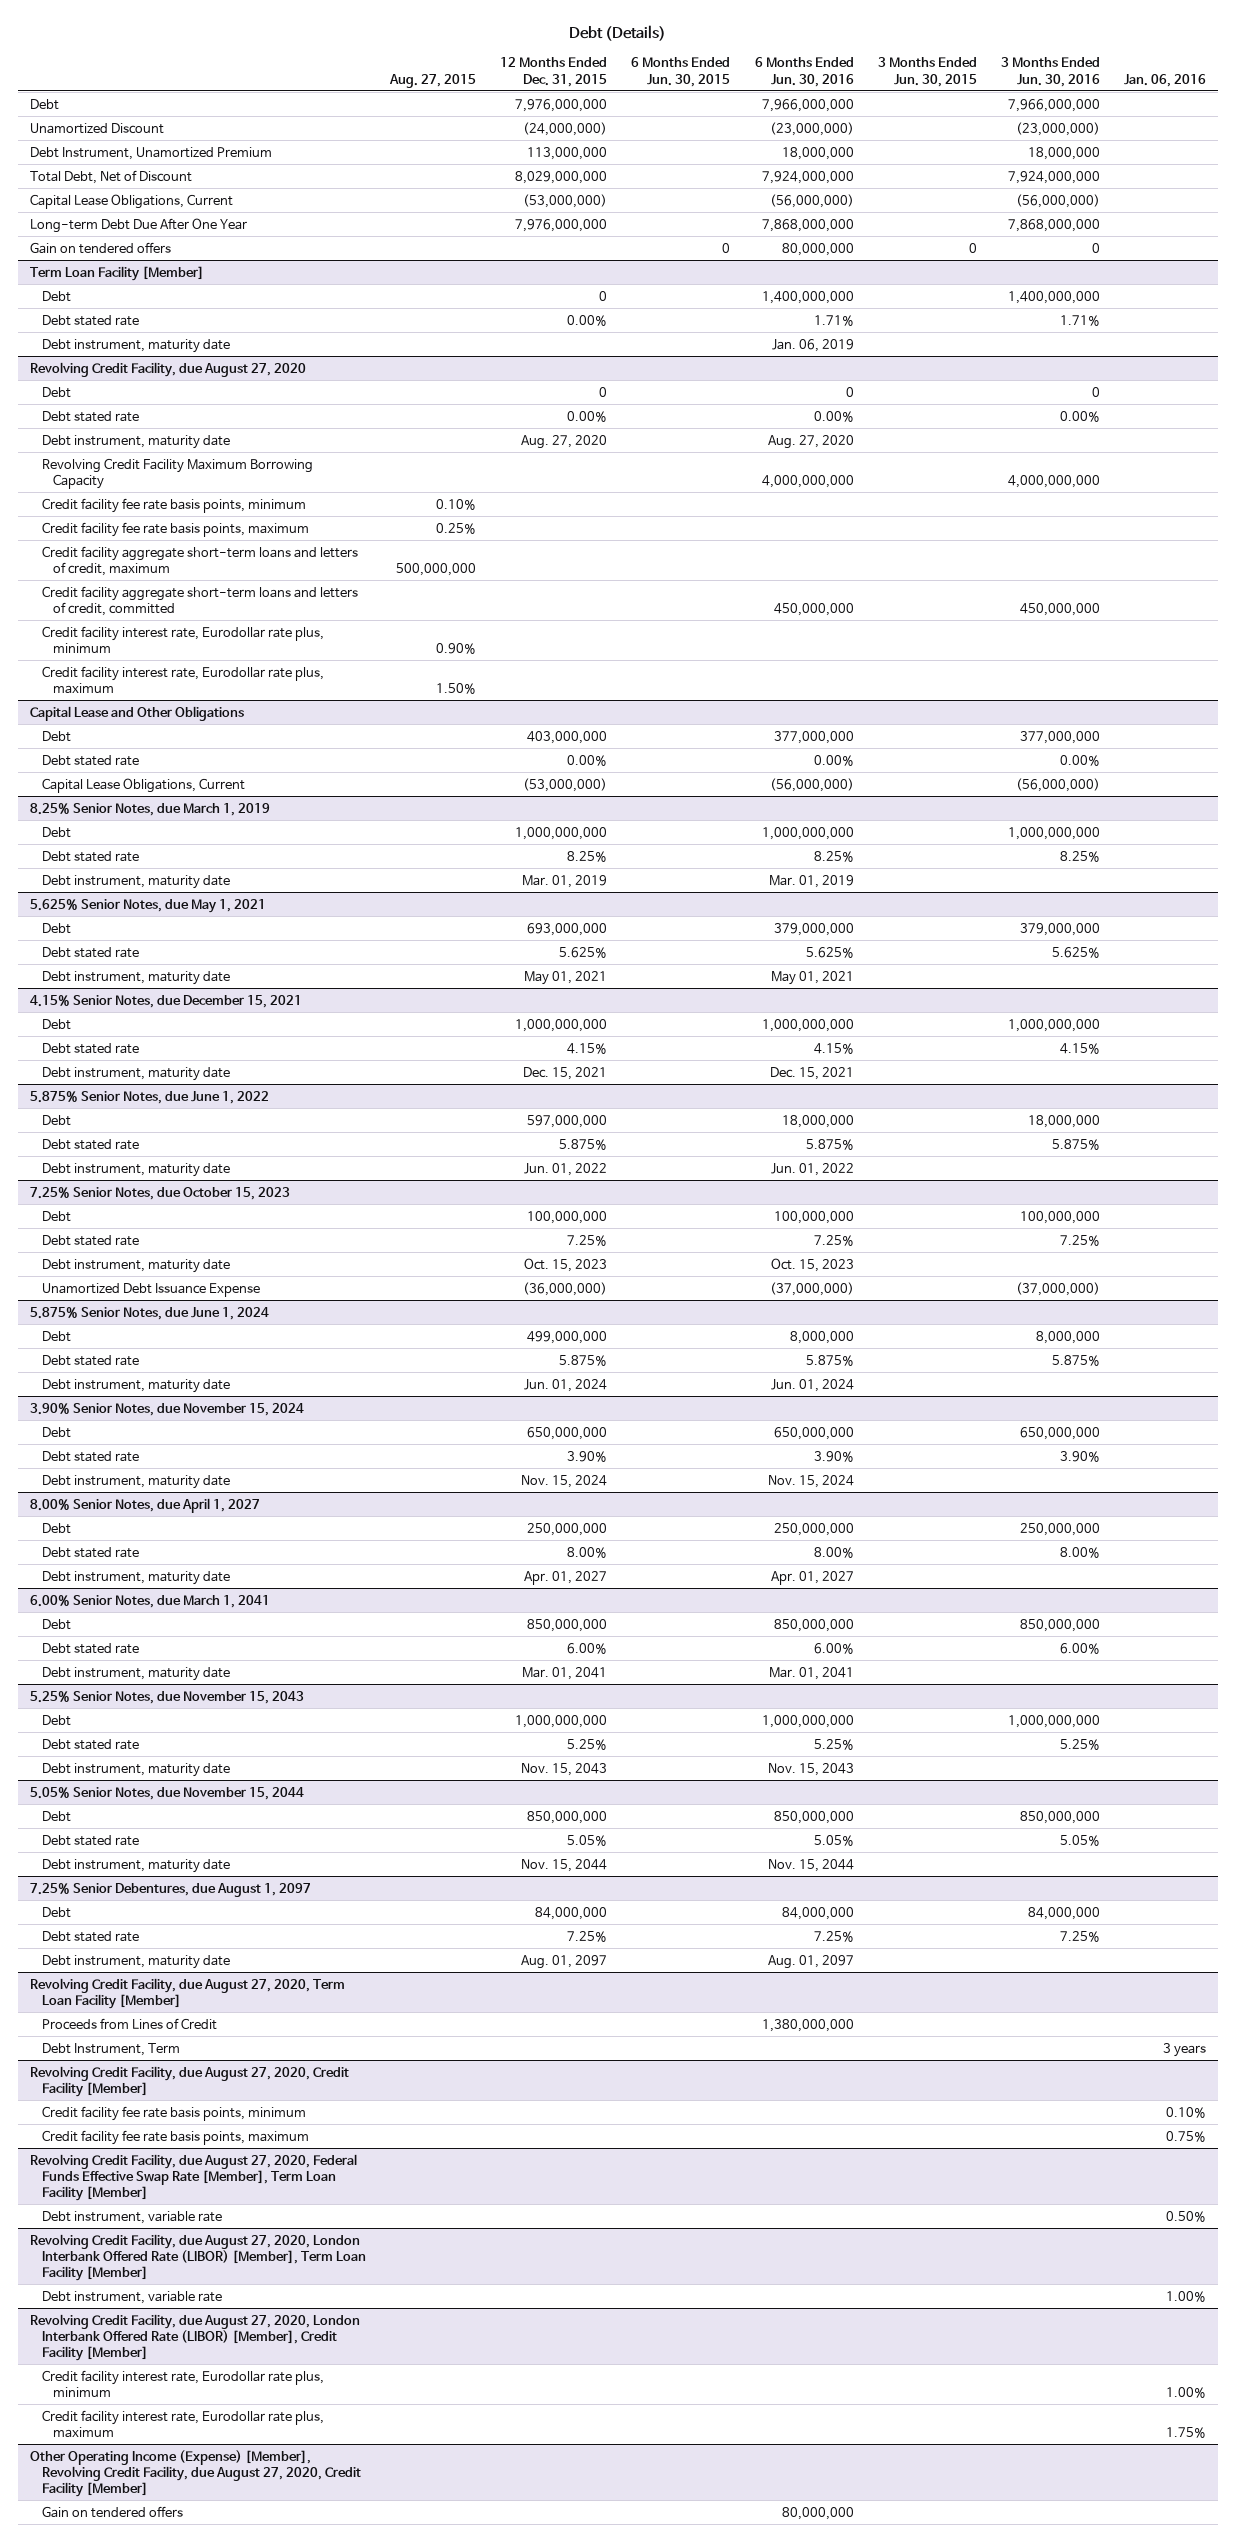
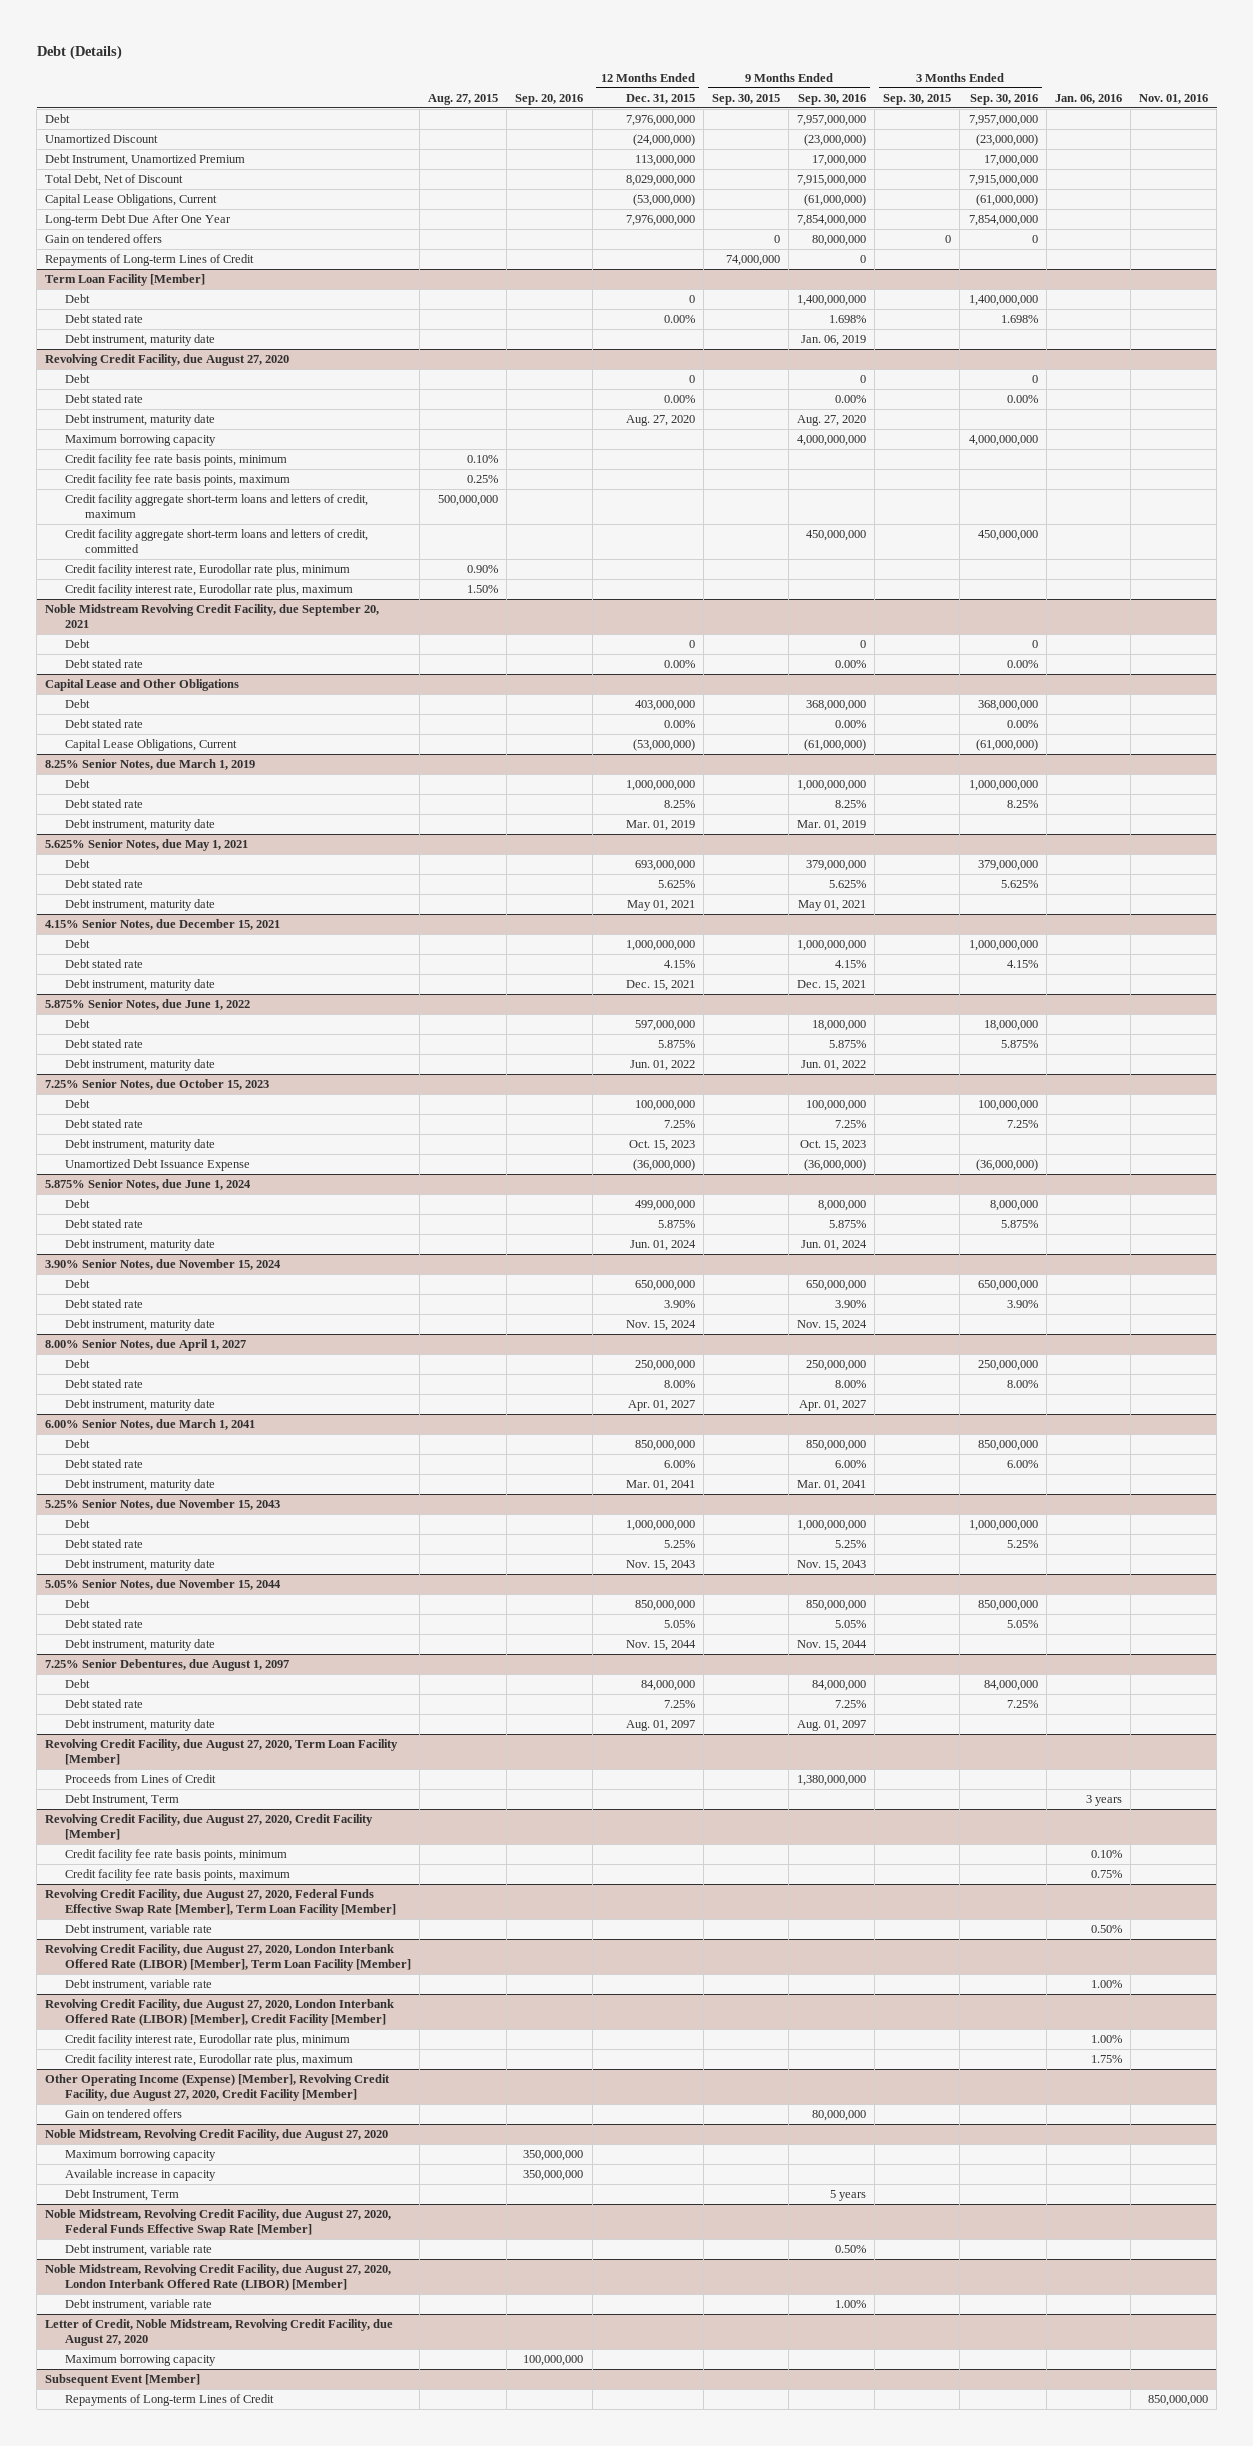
- | Aug. 27, 2015 | 12 Months Ended Dec. 31, 2015 | 6 Months Ended Jun. 30, 2015 | 6 Months Ended Jun. 30, 2016 | 3 Months Ended Jun. 30, 2015 | 3 Months Ended Jun. 30, 2016 | Jan. 06, 2016
+ | Aug. 27, 2015 | Sep. 20, 2016 | 12 Months Ended Dec. 31, 2015 | 9 Months Ended Sep. 30, 2015 | 9 Months Ended Sep. 30, 2016 | 3 Months Ended Sep. 30, 2015 | 3 Months Ended Sep. 30, 2016 | Jan. 06, 2016 | Nov. 01, 2016
+ Repayments of Long-term Lines of Credit | | | | 74,000,000 | 0 | | | |
@ Revolving Credit Facility, due August 27, 2020
- Revolving Credit Facility Maximum Borrowing Capacity | | | | 4,000,000,000 | | 4,000,000,000 |
+ Maximum borrowing capacity | | | | | 4,000,000,000 | | 4,000,000,000 | |
+ Noble Midstream Revolving Credit Facility, due September 20, 2021
+ Debt | | | 0 | | 0 | | 0 | |
+ Debt stated rate | | | 0.00% | | 0.00% | | 0.00% | |
+ Noble Midstream, Revolving Credit Facility, due August 27, 2020
+ Maximum borrowing capacity | | 350,000,000 | | | | | | |
+ Available increase in capacity | | 350,000,000 | | | | | | |
+ Debt Instrument, Term | | | | | 5 years | | | |
+ Noble Midstream, Revolving Credit Facility, due August 27, 2020, Federal Funds Effective Swap Rate [Member]
+ Debt instrument, variable rate | | | | | 0.50% | | | |
+ Noble Midstream, Revolving Credit Facility, due August 27, 2020, London Interbank Offered Rate (LIBOR) [Member]
+ Debt instrument, variable rate | | | | | 1.00% | | | |
+ Letter of Credit, Noble Midstream, Revolving Credit Facility, due August 27, 2020
+ Maximum borrowing capacity | | 100,000,000 | | | | | | |
+ Subsequent Event [Member]
+ Repayments of Long-term Lines of Credit | | | | | | | | | 850,000,000

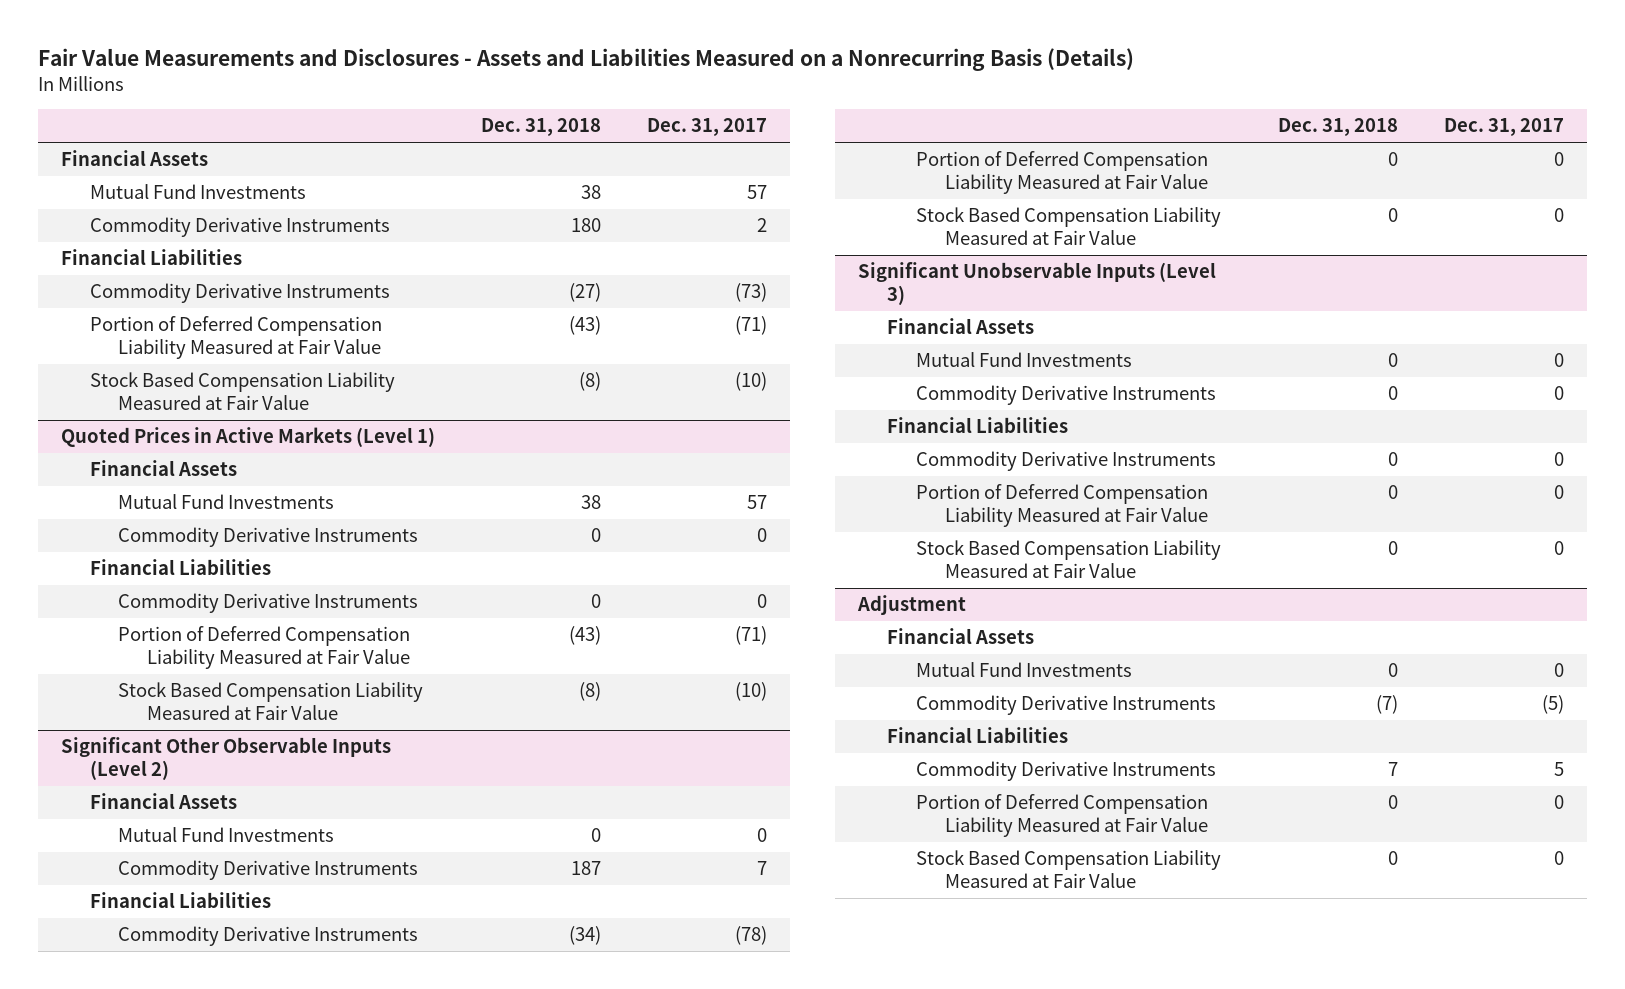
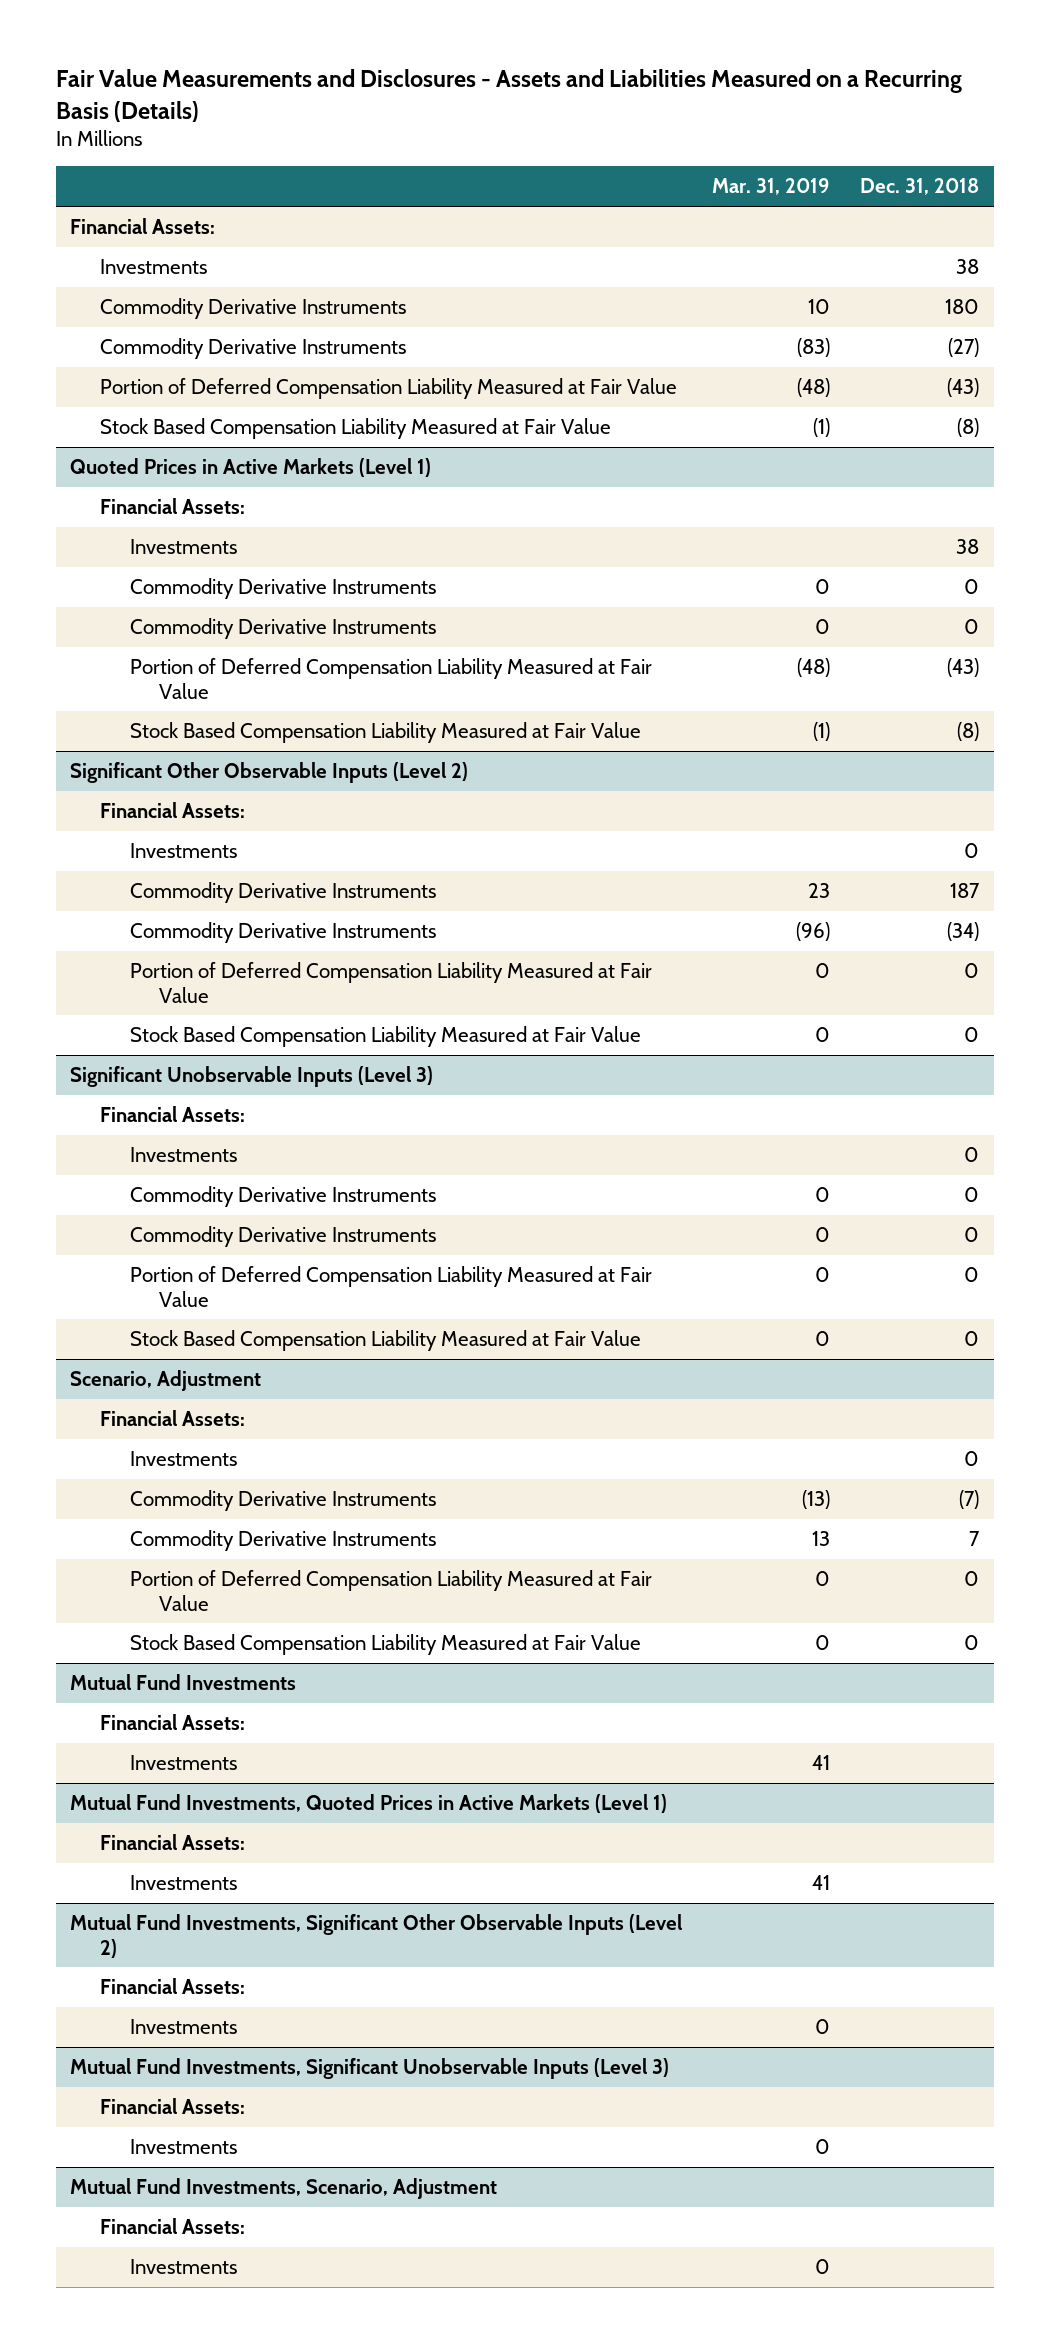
- Fair Value Measurements and Disclosures - Assets and Liabilities Measured on a Nonrecurring Basis (Details)
+ Fair Value Measurements and Disclosures - Assets and Liabilities Measured on a Recurring Basis (Details)
- | Dec. 31, 2018 | Dec. 31, 2017
+ | Mar. 31, 2019 | Dec. 31, 2018
- Financial Assets
- Mutual Fund Investments | 38 | 57
+ Financial Assets:
+ Investments | | 38
- Financial Liabilities
@ Quoted Prices in Active Markets (Level 1)
- Financial Assets
- Mutual Fund Investments | 38 | 57
+ Financial Assets:
+ Investments | | 38
- Financial Liabilities
@ Significant Other Observable Inputs (Level 2)
- Financial Assets
- Mutual Fund Investments | 0 | 0
+ Financial Assets:
+ Investments | | 0
- Financial Liabilities
@ Significant Unobservable Inputs (Level 3)
- Financial Assets
- Mutual Fund Investments | 0 | 0
+ Financial Assets:
+ Investments | | 0
- Financial Liabilities
- Adjustment
- Financial Assets
- Mutual Fund Investments | 0 | 0
+ Scenario, Adjustment
+ Financial Assets:
+ Investments | | 0
- Financial Liabilities
+ Mutual Fund Investments
+ Financial Assets:
+ Investments | 41 |
+ Mutual Fund Investments, Quoted Prices in Active Markets (Level 1)
+ Financial Assets:
+ Investments | 41 |
+ Mutual Fund Investments, Significant Other Observable Inputs (Level 2)
+ Financial Assets:
+ Investments | 0 |
+ Mutual Fund Investments, Significant Unobservable Inputs (Level 3)
+ Financial Assets:
+ Investments | 0 |
+ Mutual Fund Investments, Scenario, Adjustment
+ Financial Assets:
+ Investments | 0 |

